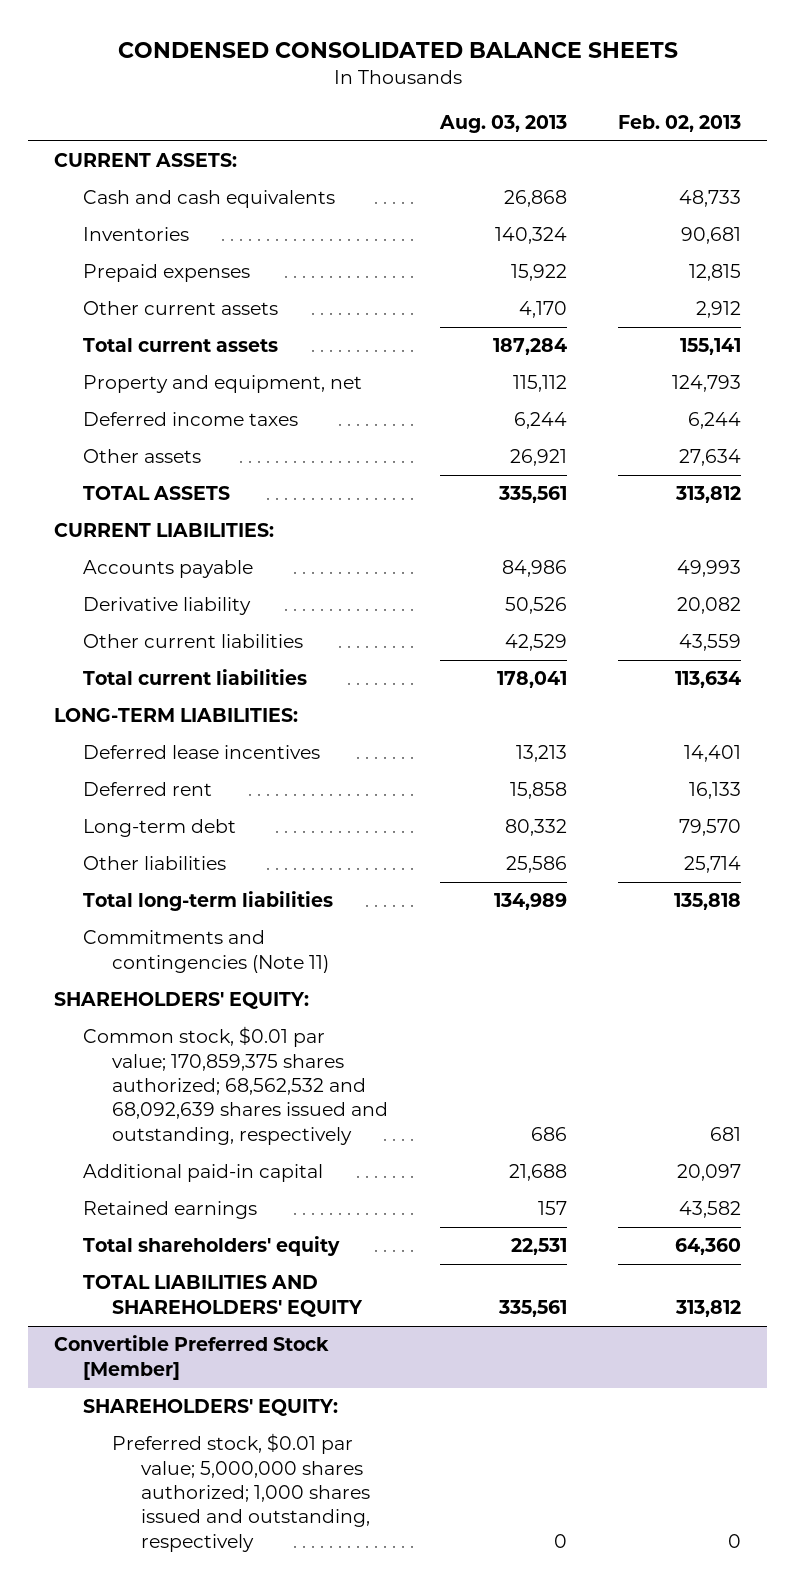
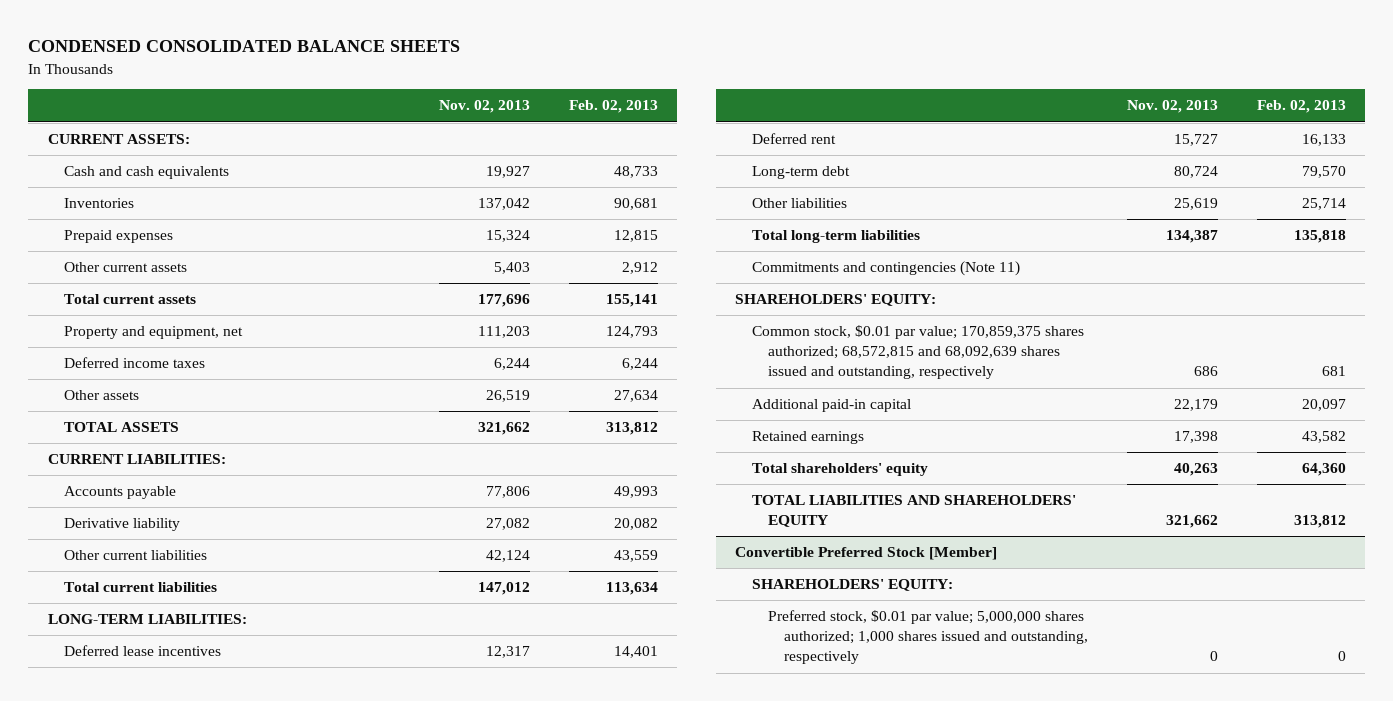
- | Aug. 03, 2013 | Feb. 02, 2013
+ | Nov. 02, 2013 | Feb. 02, 2013
- Common stock, $0.01 par value; 170,859,375 shares authorized; 68,562,532 and 68,092,639 shares issued and outstanding, respectively | 686 | 681
+ Common stock, $0.01 par value; 170,859,375 shares authorized; 68,572,815 and 68,092,639 shares issued and outstanding, respectively | 686 | 681

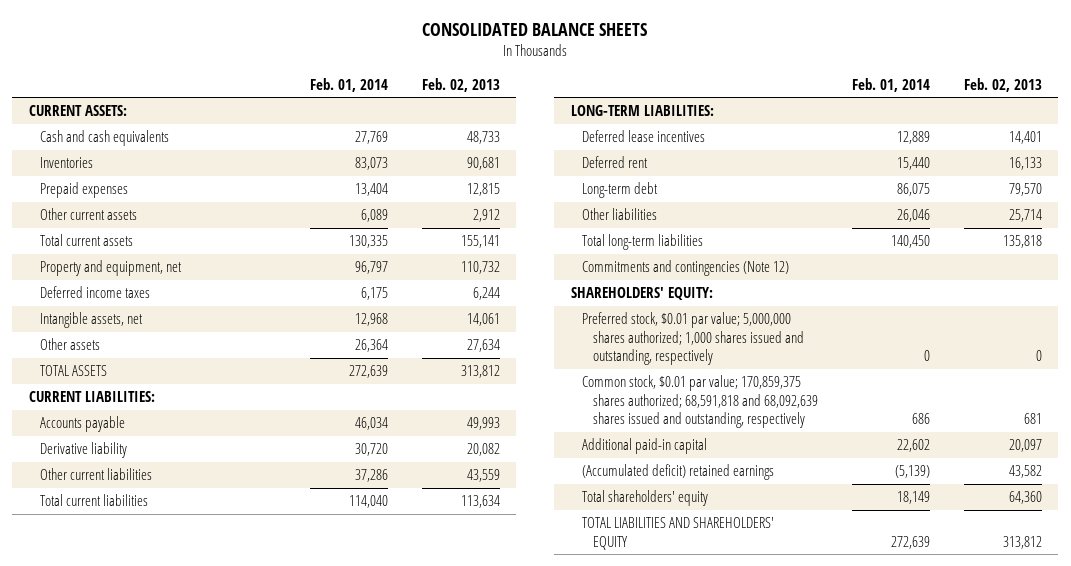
- CONDENSED CONSOLIDATED BALANCE SHEETS
+ CONSOLIDATED BALANCE SHEETS
- | Nov. 02, 2013 | Feb. 02, 2013
+ | Feb. 01, 2014 | Feb. 02, 2013
- Property and equipment, net | 111,203 | 124,793
+ Property and equipment, net | 96,797 | 110,732
+ Intangible assets, net | 12,968 | 14,061
- Commitments and contingencies (Note 11)
+ Commitments and contingencies (Note 12)
- Common stock, $0.01 par value; 170,859,375 shares authorized; 68,572,815 and 68,092,639 shares issued and outstanding, respectively | 686 | 681
+ Preferred stock, $0.01 par value; 5,000,000 shares authorized; 1,000 shares issued and outstanding, respectively | 0 | 0
+ Common stock, $0.01 par value; 170,859,375 shares authorized; 68,591,818 and 68,092,639 shares issued and outstanding, respectively | 686 | 681
- Retained earnings | 17,398 | 43,582
+ (Accumulated deficit) retained earnings | (5,139) | 43,582
- Convertible Preferred Stock [Member]
- SHAREHOLDERS' EQUITY:
- Preferred stock, $0.01 par value; 5,000,000 shares authorized; 1,000 shares issued and outstanding, respectively | 0 | 0

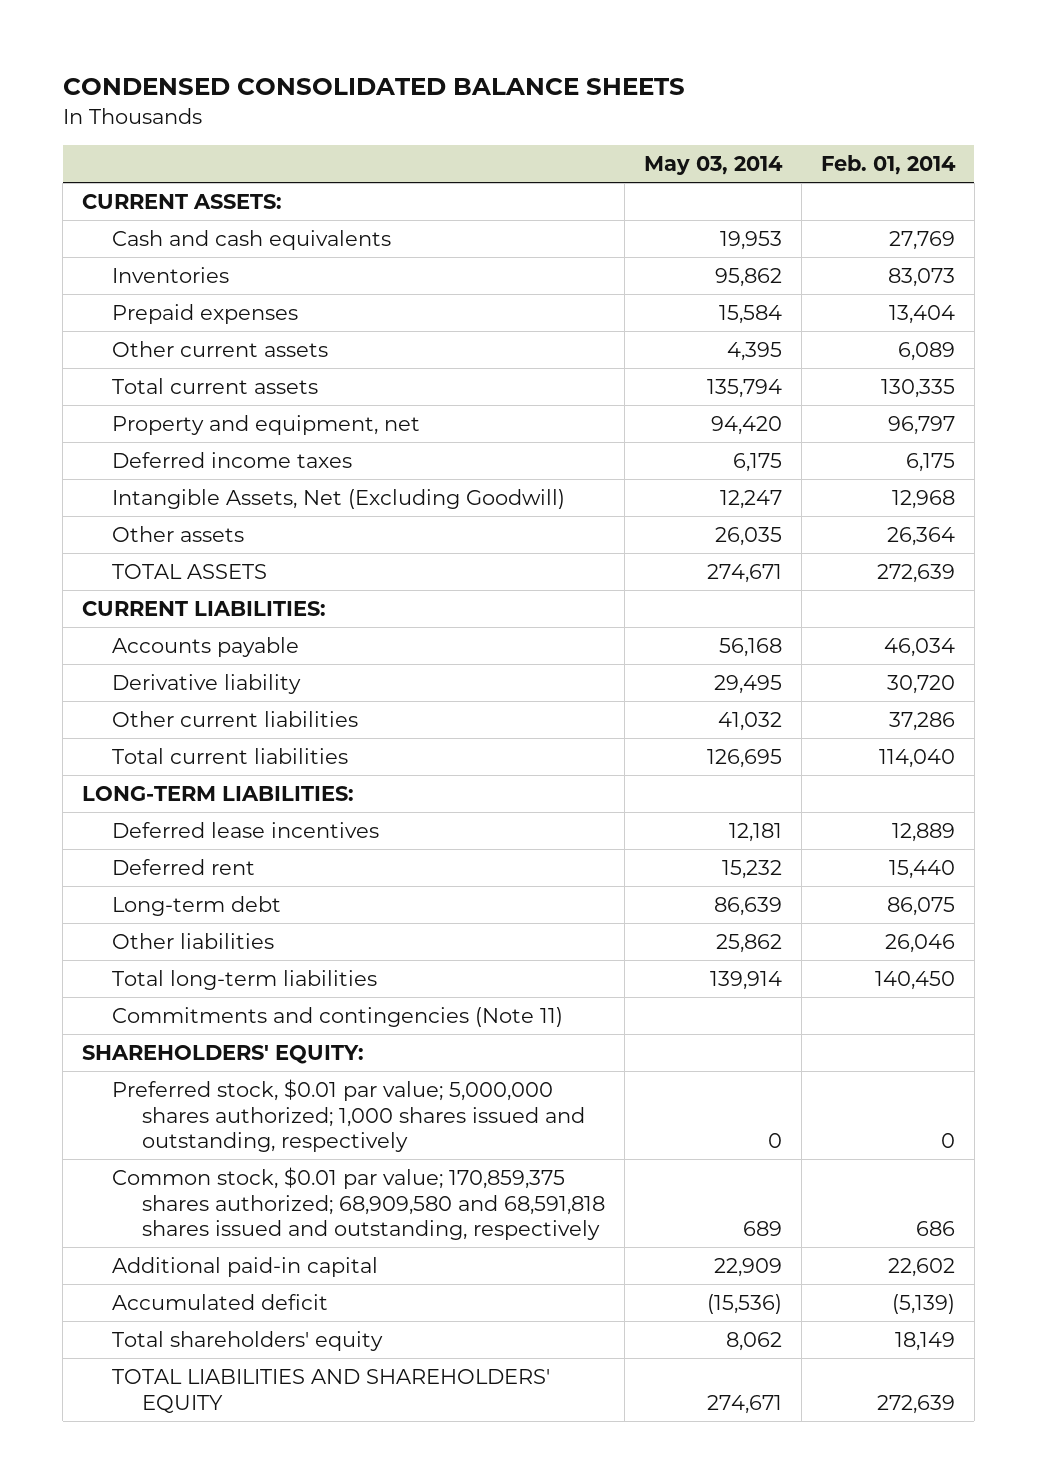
- CONSOLIDATED BALANCE SHEETS
+ CONDENSED CONSOLIDATED BALANCE SHEETS
- | Feb. 01, 2014 | Feb. 02, 2013
+ | May 03, 2014 | Feb. 01, 2014
- Intangible assets, net | 12,968 | 14,061
+ Intangible Assets, Net (Excluding Goodwill) | 12,247 | 12,968
- Commitments and contingencies (Note 12)
+ Commitments and contingencies (Note 11)
- Common stock, $0.01 par value; 170,859,375 shares authorized; 68,591,818 and 68,092,639 shares issued and outstanding, respectively | 686 | 681
+ Common stock, $0.01 par value; 170,859,375 shares authorized; 68,909,580 and 68,591,818 shares issued and outstanding, respectively | 689 | 686
- (Accumulated deficit) retained earnings | (5,139) | 43,582
+ Accumulated deficit | (15,536) | (5,139)

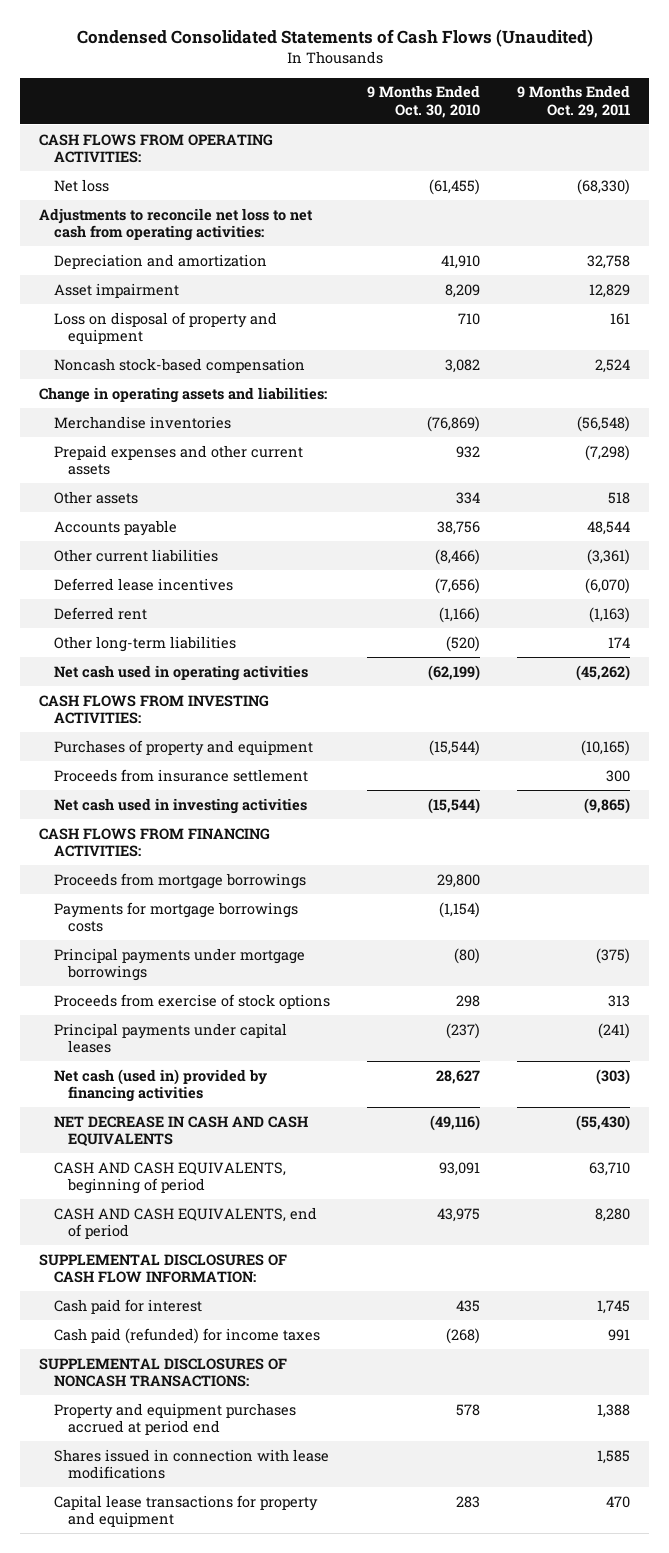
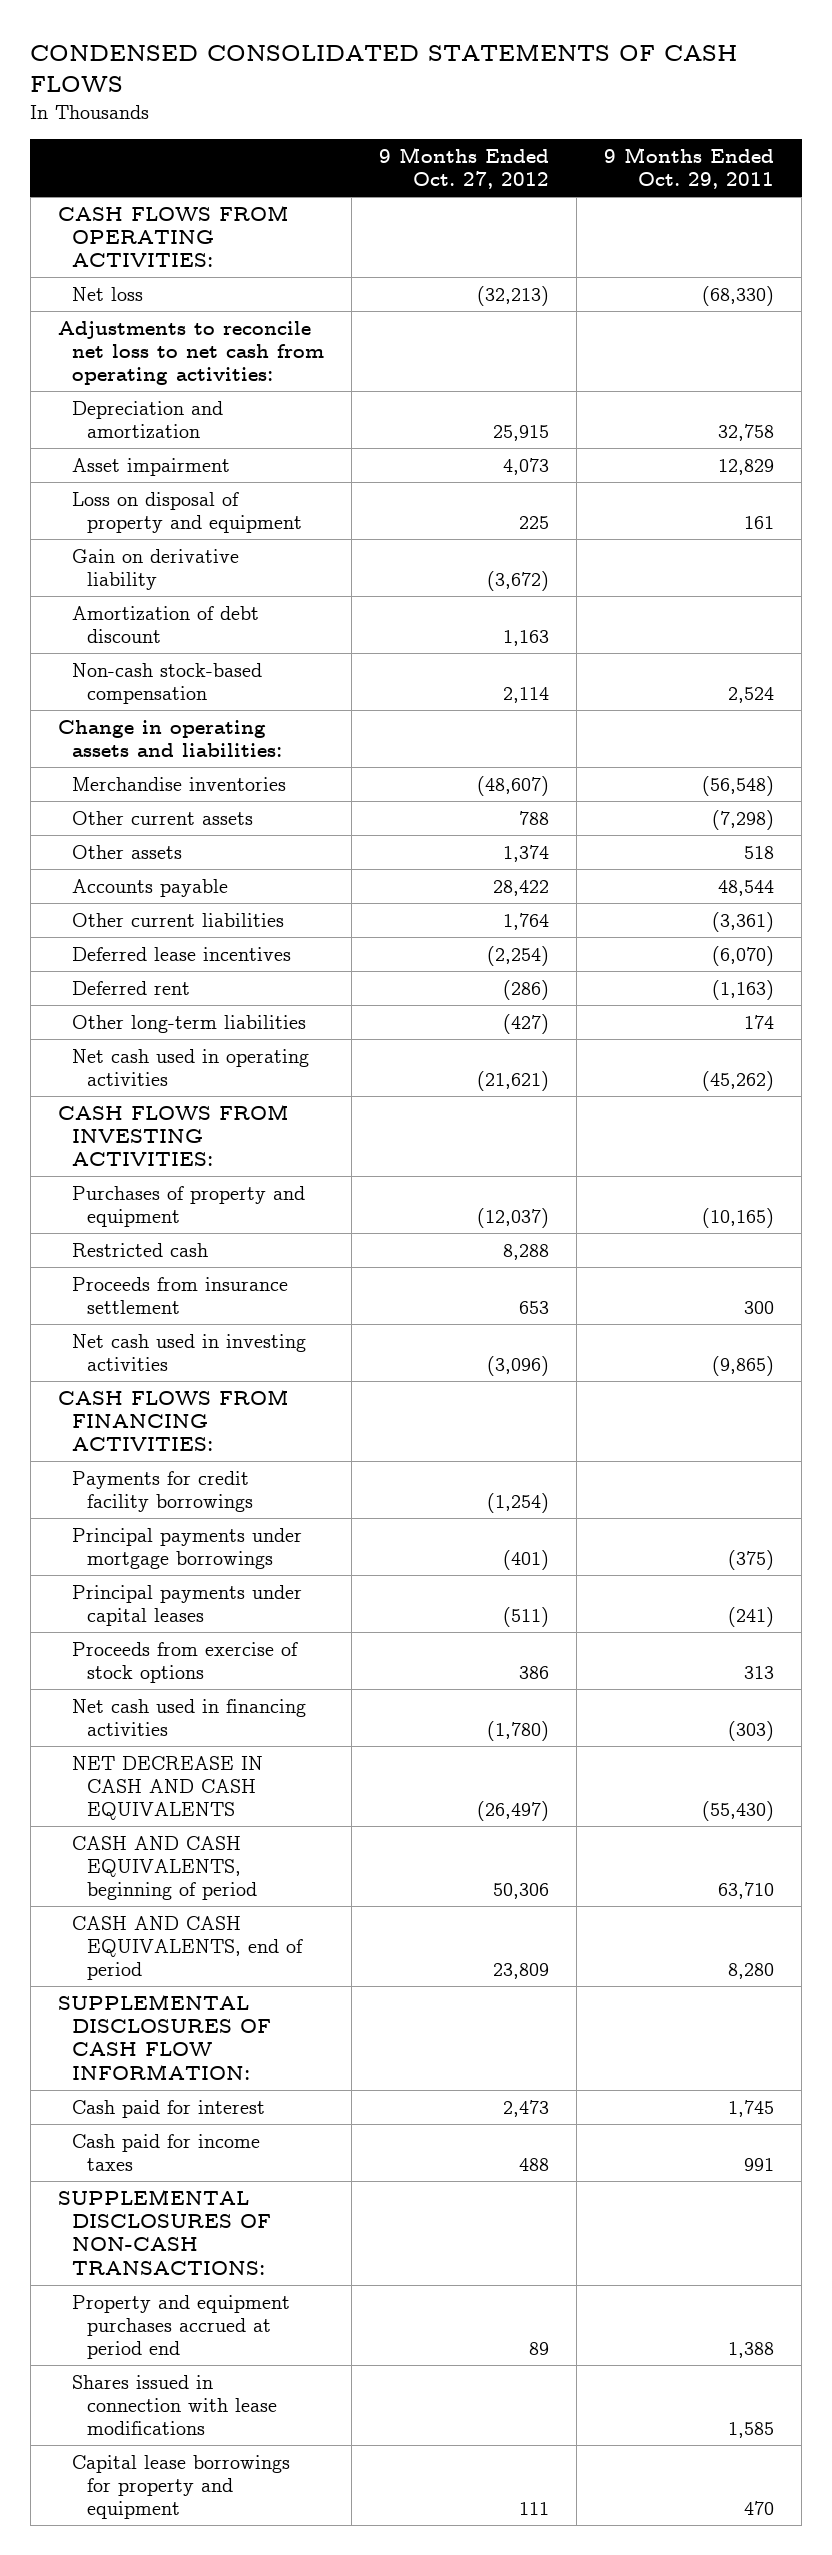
- Condensed Consolidated Statements of Cash Flows (Unaudited)
+ CONDENSED CONSOLIDATED STATEMENTS OF CASH FLOWS
- | 9 Months Ended Oct. 30, 2010 | 9 Months Ended Oct. 29, 2011
+ | 9 Months Ended Oct. 27, 2012 | 9 Months Ended Oct. 29, 2011
- Noncash stock-based compensation | 3,082 | 2,524
+ Gain on derivative liability | (3,672) |
+ Amortization of debt discount | 1,163 |
+ Non-cash stock-based compensation | 2,114 | 2,524
- Prepaid expenses and other current assets | 932 | (7,298)
+ Other current assets | 788 | (7,298)
+ Restricted cash | 8,288 |
- Proceeds from mortgage borrowings | 29,800 |
- Payments for mortgage borrowings costs | (1,154) |
+ Payments for credit facility borrowings | (1,254) |
- Net cash (used in) provided by financing activities | 28,627 | (303)
moved down: Proceeds from exercise of stock options | 386 | 313
+ Net cash used in financing activities | (1,780) | (303)
- Cash paid (refunded) for income taxes | (268) | 991
- SUPPLEMENTAL DISCLOSURES OF NONCASH TRANSACTIONS:
+ Cash paid for income taxes | 488 | 991
+ SUPPLEMENTAL DISCLOSURES OF NON-CASH TRANSACTIONS:
- Capital lease transactions for property and equipment | 283 | 470
+ Capital lease borrowings for property and equipment | 111 | 470

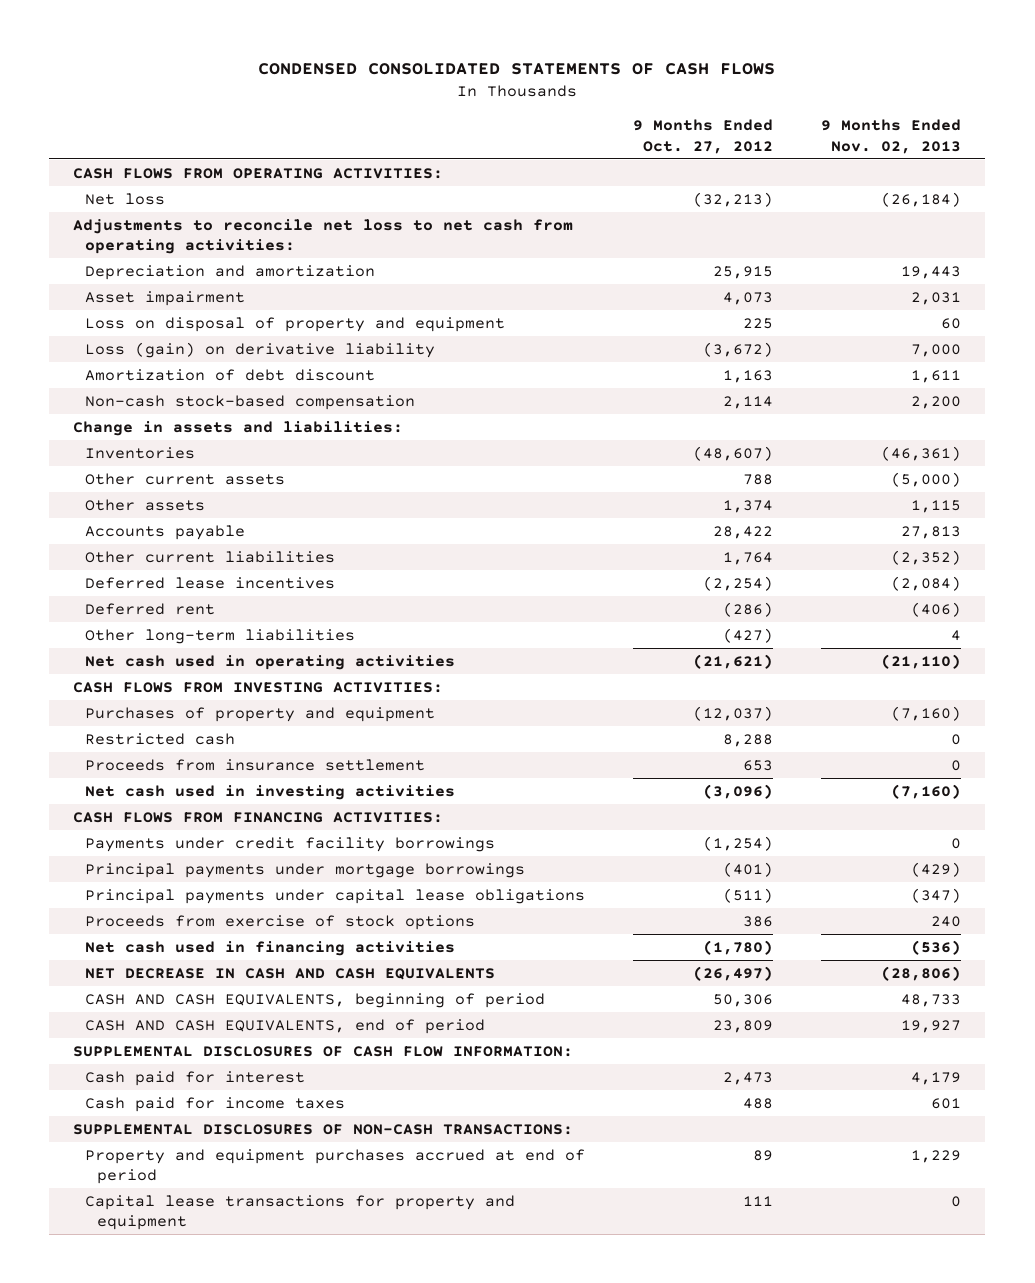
- | 9 Months Ended Oct. 27, 2012 | 9 Months Ended Oct. 29, 2011
+ | 9 Months Ended Oct. 27, 2012 | 9 Months Ended Nov. 02, 2013
- Gain on derivative liability | (3,672) |
+ Loss (gain) on derivative liability | (3,672) | 7,000
- Change in operating assets and liabilities:
- Merchandise inventories | (48,607) | (56,548)
+ Change in assets and liabilities:
+ Inventories | (48,607) | (46,361)
- Payments for credit facility borrowings | (1,254) |
+ Payments under credit facility borrowings | (1,254) | 0
- Principal payments under capital leases | (511) | (241)
+ Principal payments under capital lease obligations | (511) | (347)
- Property and equipment purchases accrued at period end | 89 | 1,388
- Shares issued in connection with lease modifications | | 1,585
- Capital lease borrowings for property and equipment | 111 | 470
+ Property and equipment purchases accrued at end of period | 89 | 1,229
+ Capital lease transactions for property and equipment | 111 | 0

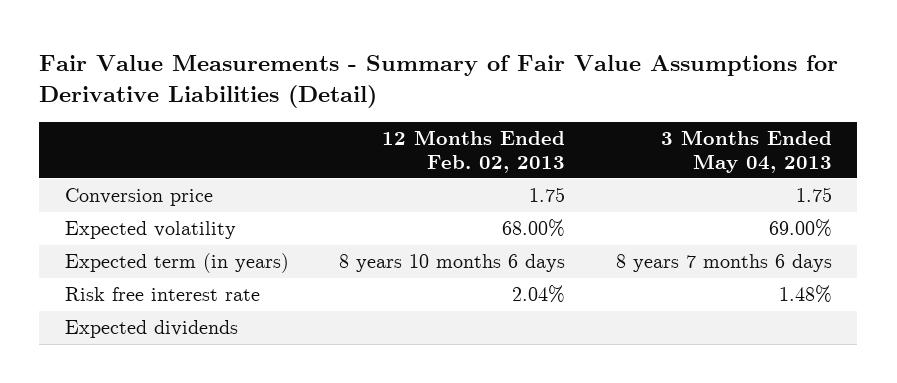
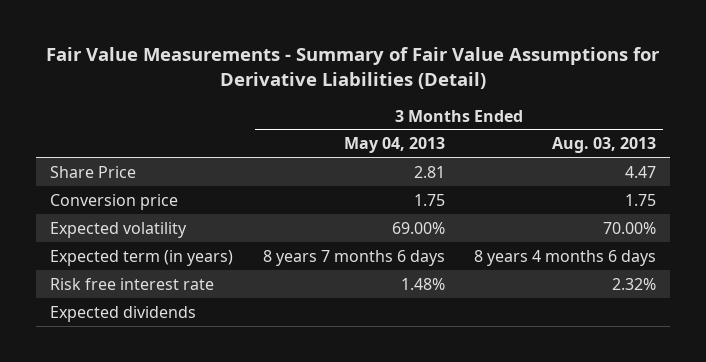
- | 12 Months Ended Feb. 02, 2013 | 3 Months Ended May 04, 2013
+ | 3 Months Ended May 04, 2013 | 3 Months Ended Aug. 03, 2013
+ Share Price | 2.81 | 4.47

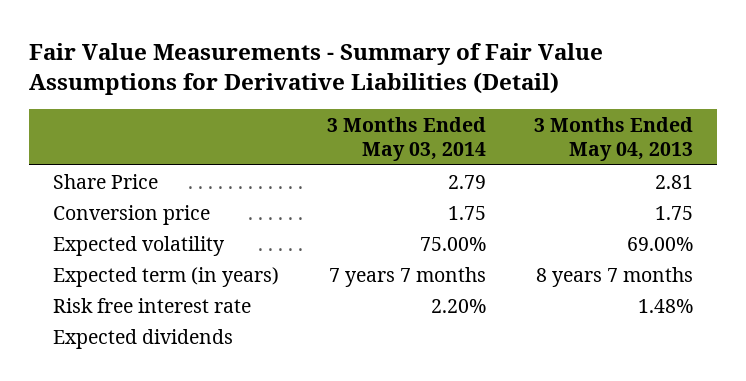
- | 3 Months Ended May 04, 2013 | 3 Months Ended Aug. 03, 2013
+ | 3 Months Ended May 03, 2014 | 3 Months Ended May 04, 2013
- Expected term (in years) | 8 years 7 months 6 days | 8 years 4 months 6 days
+ Expected term (in years) | 7 years 7 months | 8 years 7 months

